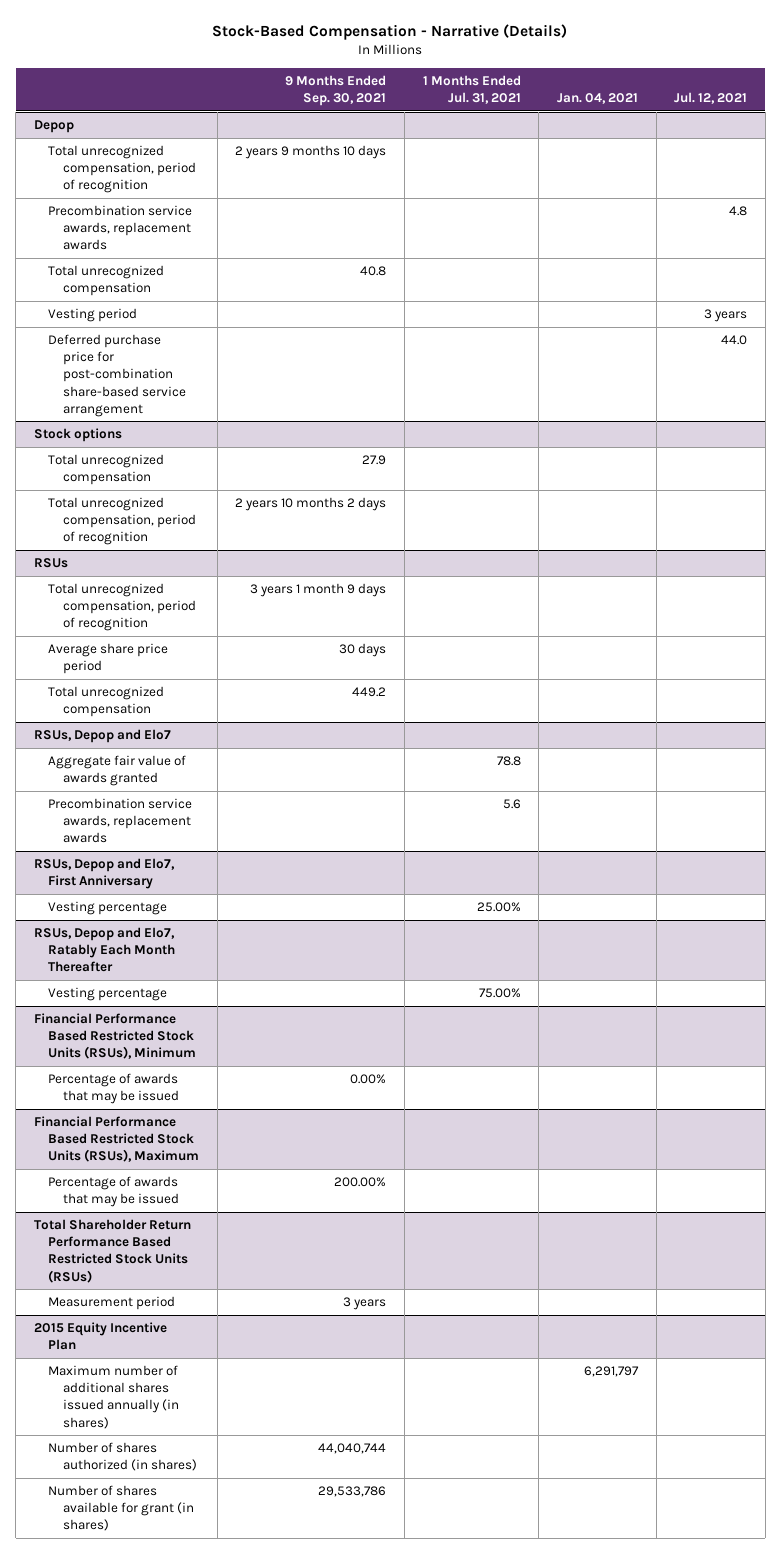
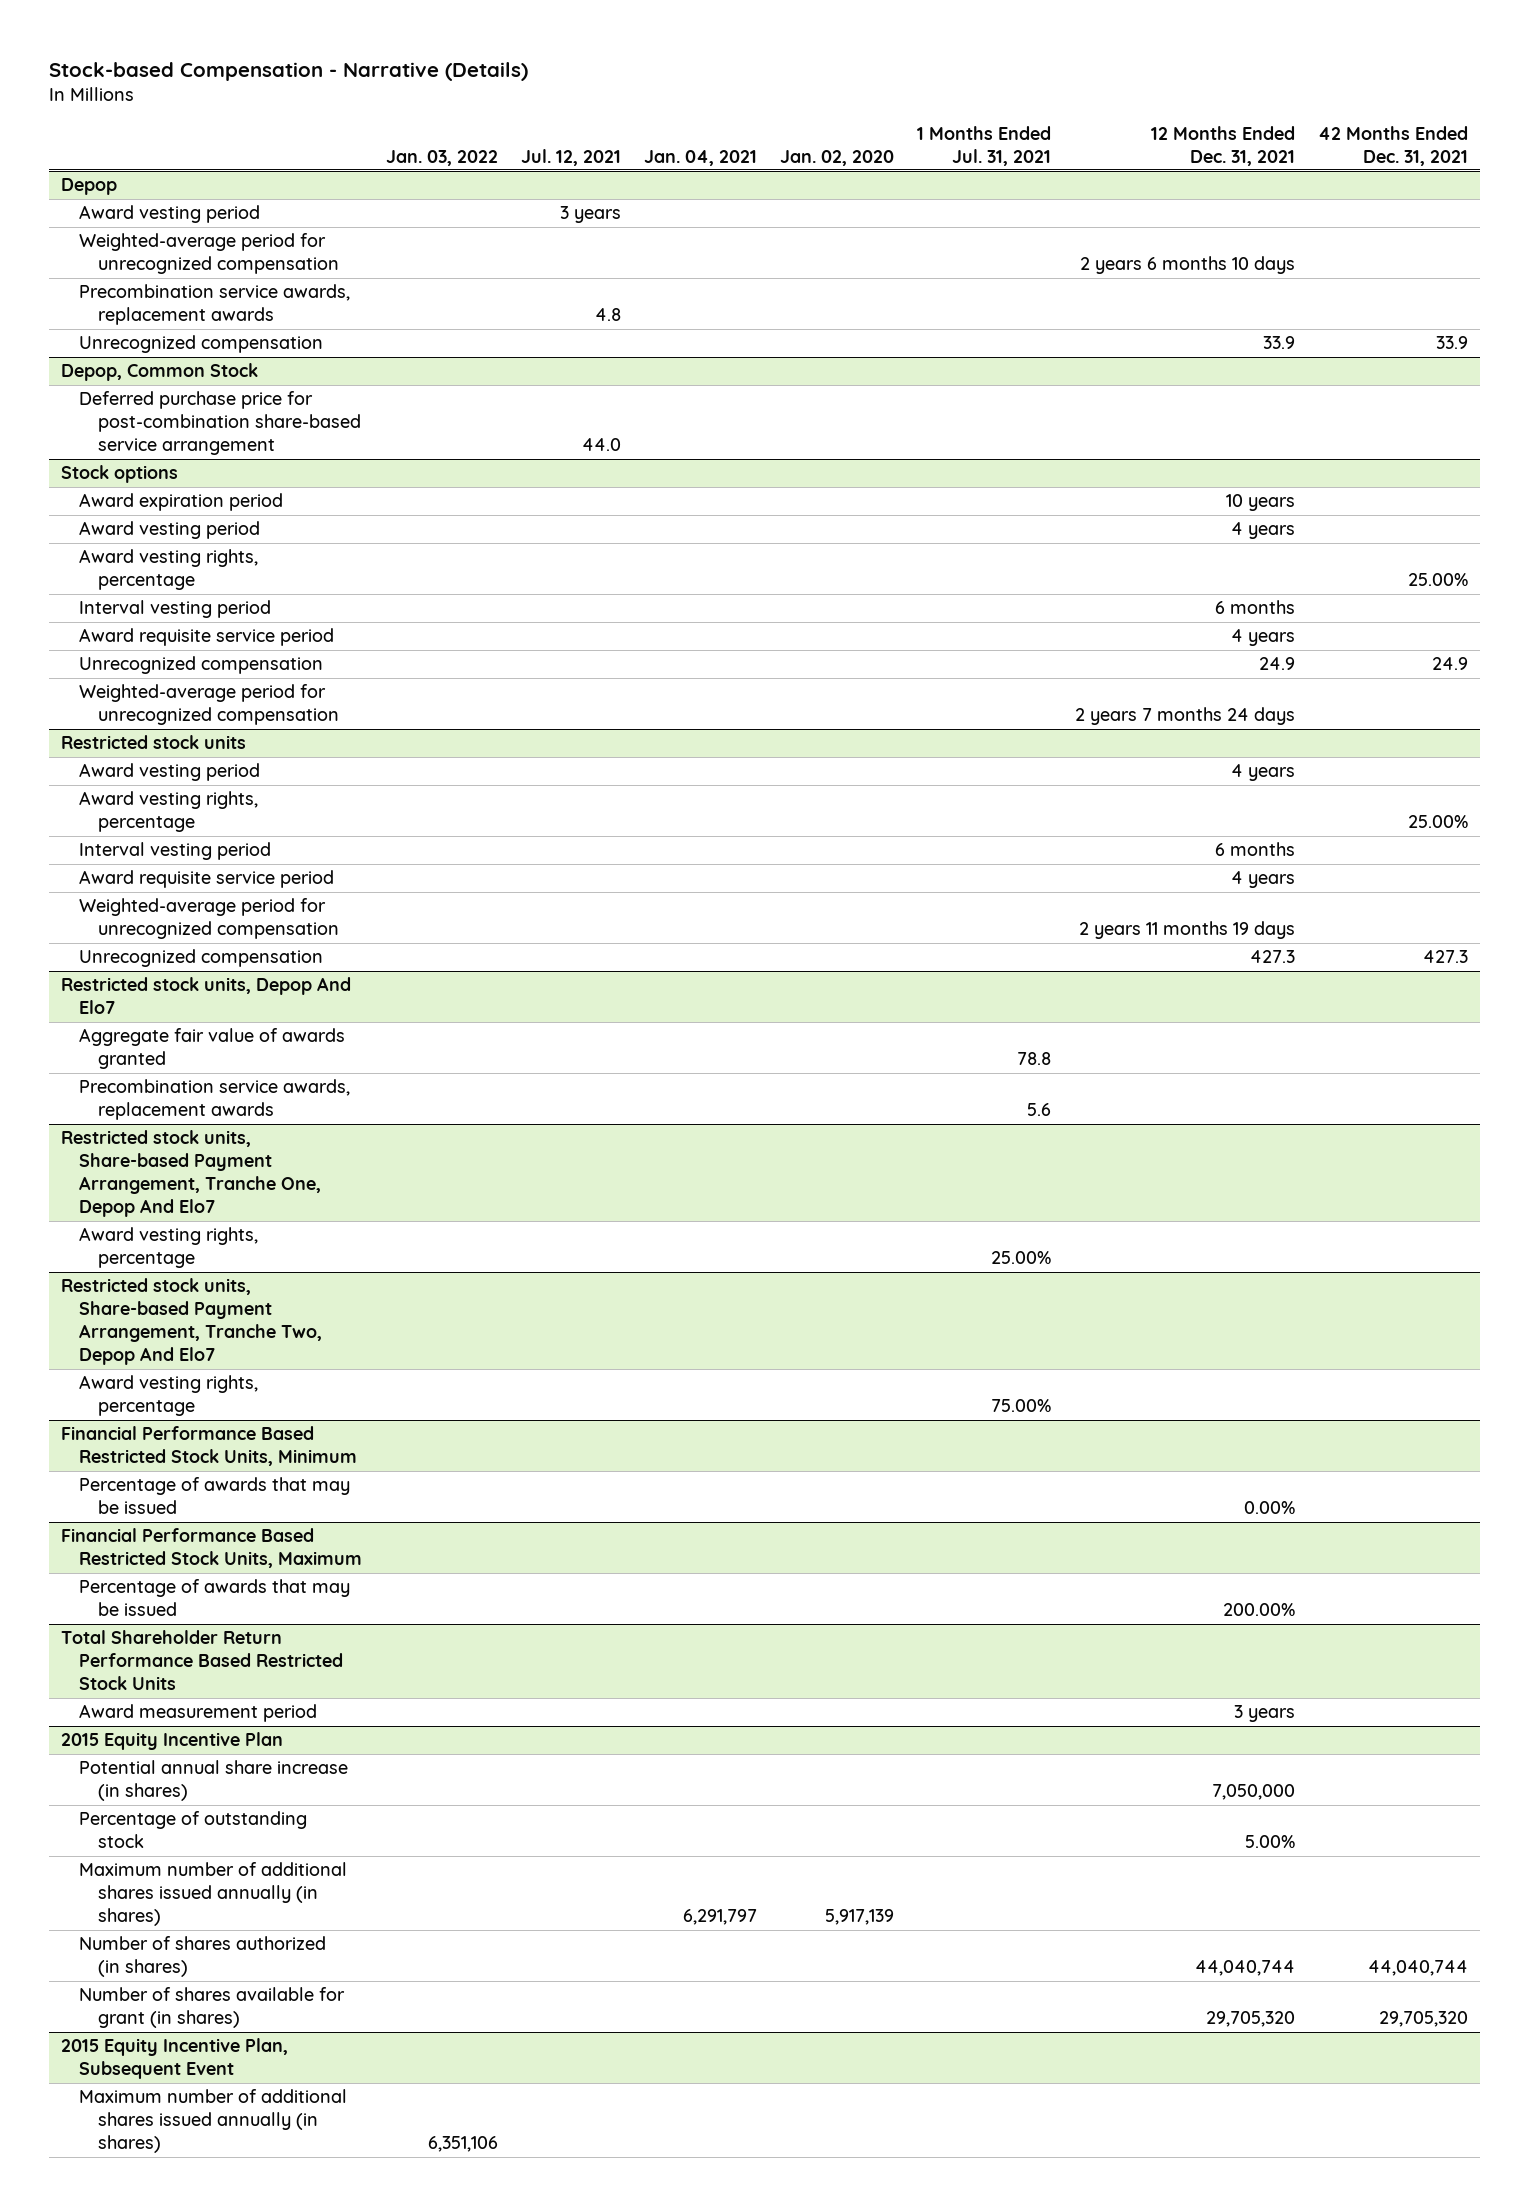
- Stock-Based Compensation - Narrative (Details)
+ Stock-based Compensation - Narrative (Details)
- | 9 Months Ended Sep. 30, 2021 | 1 Months Ended Jul. 31, 2021 | Jan. 04, 2021 | Jul. 12, 2021
+ | Jan. 03, 2022 | Jul. 12, 2021 | Jan. 04, 2021 | Jan. 02, 2020 | 1 Months Ended Jul. 31, 2021 | 12 Months Ended Dec. 31, 2021 | 42 Months Ended Dec. 31, 2021
@ Depop
- Total unrecognized compensation, period of recognition | 2 years 9 months 10 days | | |
+ Award vesting period | | 3 years | | | | |
+ Weighted-average period for unrecognized compensation | | | | | | 2 years 6 months 10 days |
- Total unrecognized compensation | 40.8 | | |
- Vesting period | | | | 3 years
- Deferred purchase price for post-combination share-based service arrangement | | | | 44.0
+ Unrecognized compensation | | | | | | 33.9 | 33.9
+ Depop, Common Stock
+ Deferred purchase price for post-combination share-based service arrangement | | 44.0 | | | | |
@ Stock options
- Total unrecognized compensation | 27.9 | | |
- Total unrecognized compensation, period of recognition | 2 years 10 months 2 days | | |
- RSUs
- Total unrecognized compensation, period of recognition | 3 years 1 month 9 days | | |
- Average share price period | 30 days | | |
- Total unrecognized compensation | 449.2 | | |
- RSUs, Depop and Elo7
@ Stock options
+ Award expiration period | | | | | | 10 years |
+ Award vesting period | | | | | | 4 years |
+ Award vesting rights, percentage | | | | | | | 25.00%
+ Interval vesting period | | | | | | 6 months |
+ Award requisite service period | | | | | | 4 years |
+ Unrecognized compensation | | | | | | 24.9 | 24.9
+ Weighted-average period for unrecognized compensation | | | | | | 2 years 7 months 24 days |
+ Restricted stock units
+ Award vesting period | | | | | | 4 years |
+ Award vesting rights, percentage | | | | | | | 25.00%
+ Interval vesting period | | | | | | 6 months |
+ Award requisite service period | | | | | | 4 years |
+ Weighted-average period for unrecognized compensation | | | | | | 2 years 11 months 19 days |
+ Unrecognized compensation | | | | | | 427.3 | 427.3
+ Restricted stock units, Depop And Elo7
- RSUs, Depop and Elo7, First Anniversary
- Vesting percentage | | 25.00% | |
- RSUs, Depop and Elo7, Ratably Each Month Thereafter
- Vesting percentage | | 75.00% | |
- Financial Performance Based Restricted Stock Units (RSUs), Minimum
+ Restricted stock units, Share-based Payment Arrangement, Tranche One, Depop And Elo7
+ Award vesting rights, percentage | | | | | 25.00% | |
+ Restricted stock units, Share-based Payment Arrangement, Tranche Two, Depop And Elo7
+ Award vesting rights, percentage | | | | | 75.00% | |
+ Financial Performance Based Restricted Stock Units, Minimum
- Financial Performance Based Restricted Stock Units (RSUs), Maximum
+ Financial Performance Based Restricted Stock Units, Maximum
- Total Shareholder Return Performance Based Restricted Stock Units (RSUs)
- Measurement period | 3 years | | |
+ Total Shareholder Return Performance Based Restricted Stock Units
+ Award measurement period | | | | | | 3 years |
@ 2015 Equity Incentive Plan
+ Potential annual share increase (in shares) | | | | | | 7,050,000 |
+ Percentage of outstanding stock | | | | | | 5.00% |
+ 2015 Equity Incentive Plan, Subsequent Event
+ Maximum number of additional shares issued annually (in shares) | 6,351,106 | | | | | |

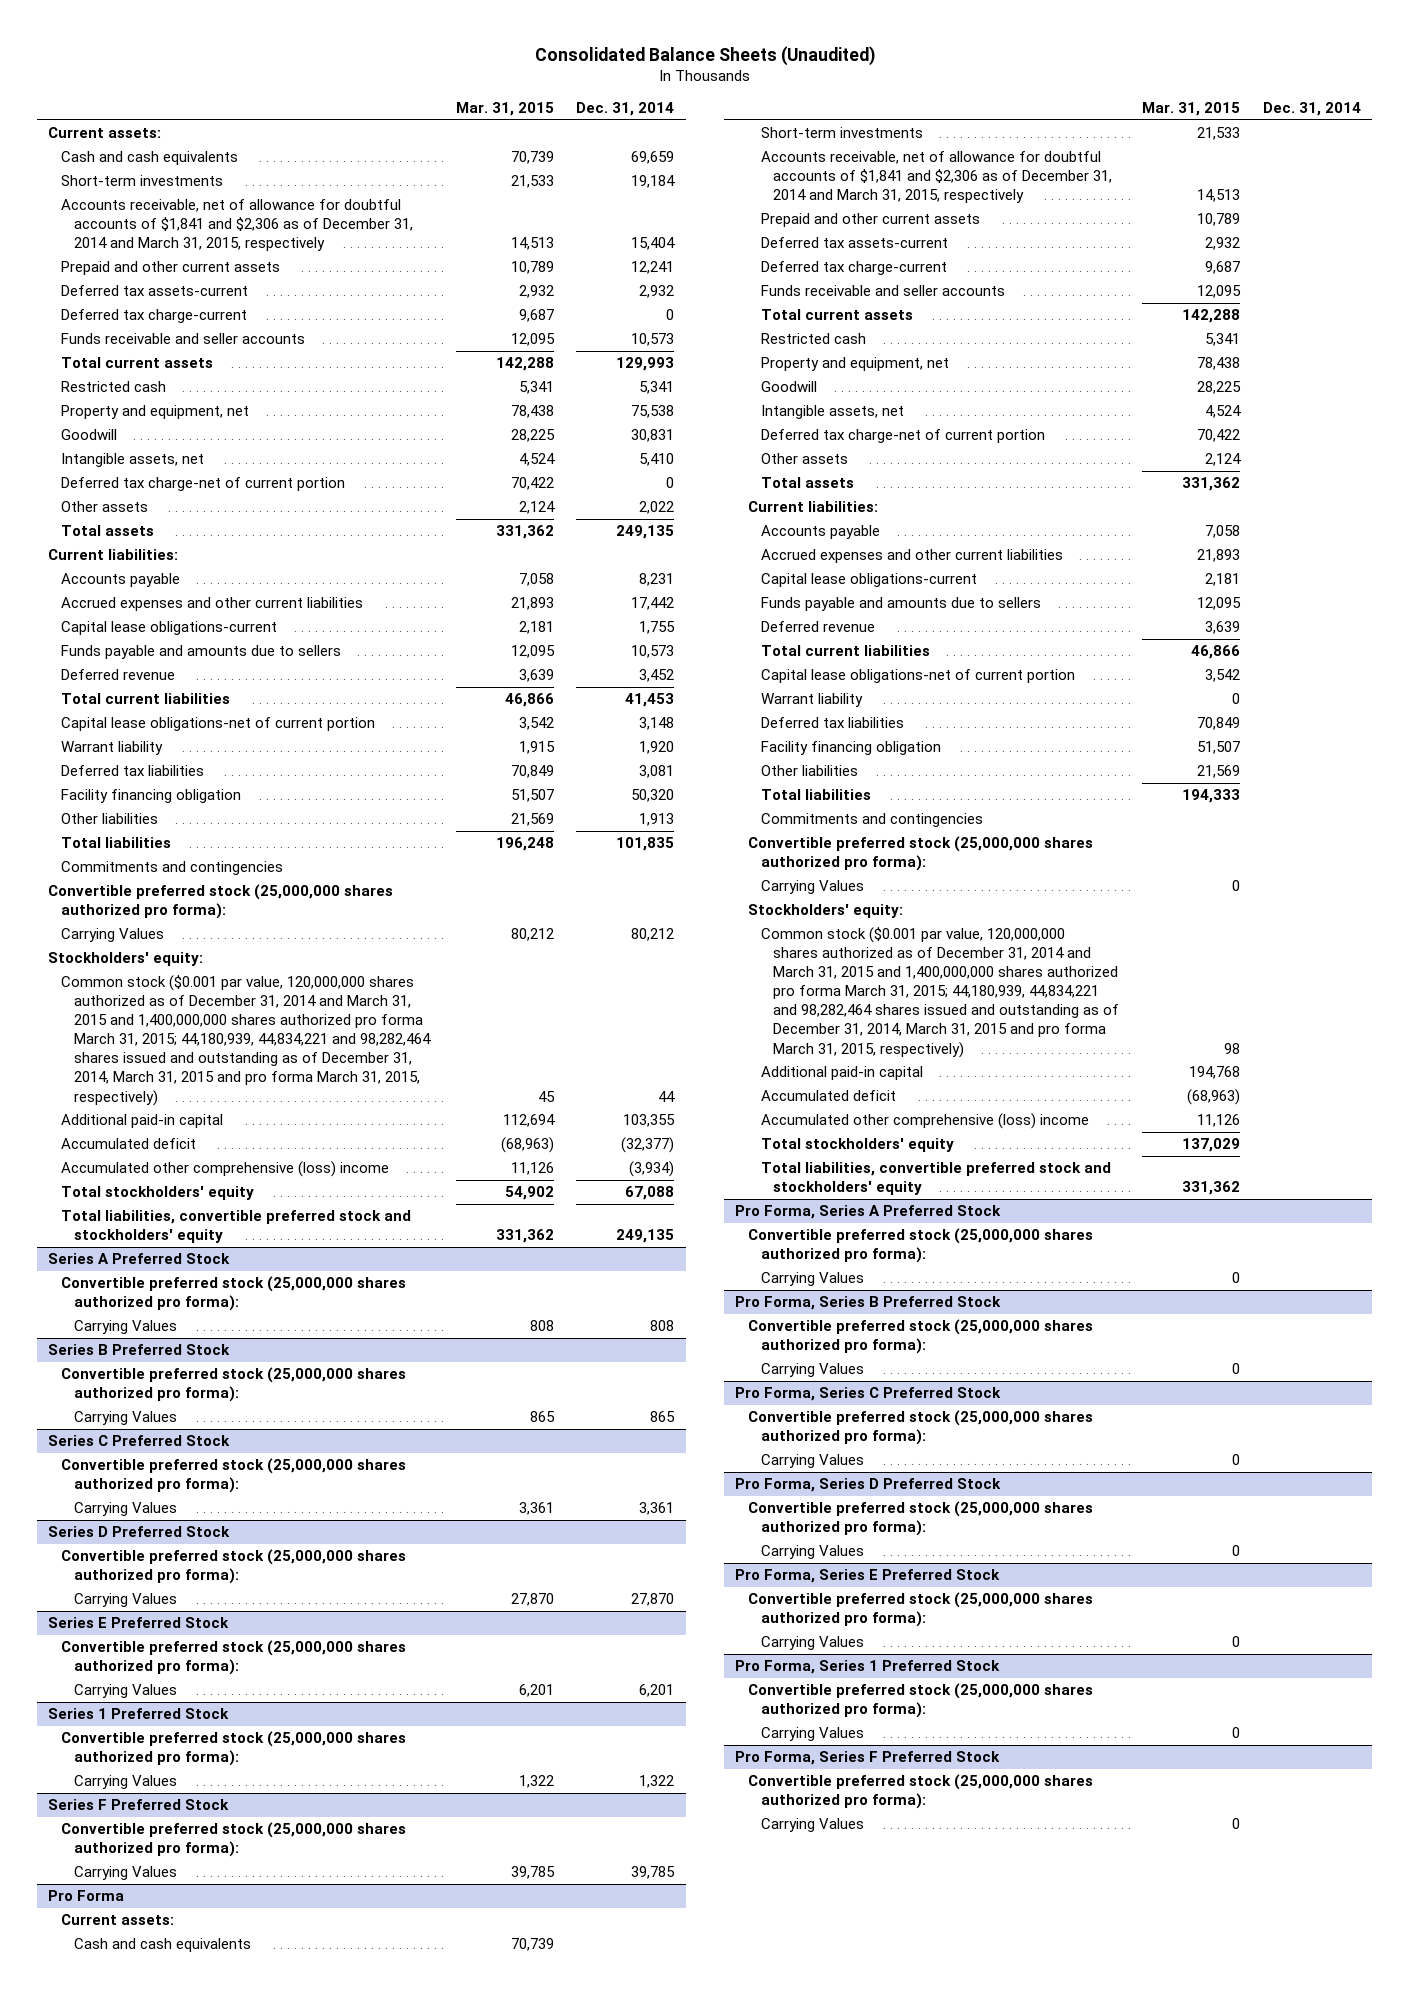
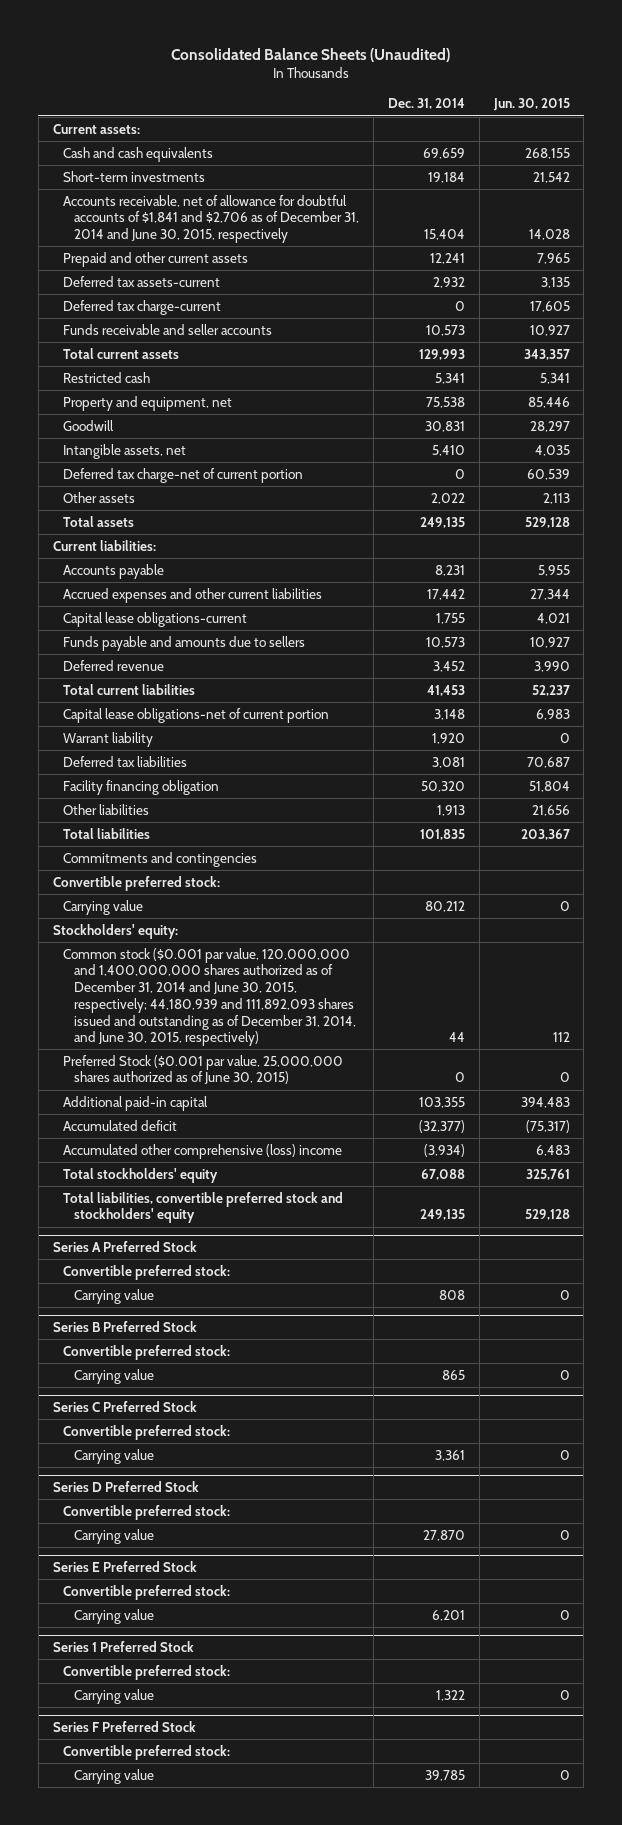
- | Mar. 31, 2015 | Dec. 31, 2014
+ | Dec. 31, 2014 | Jun. 30, 2015
- Accounts receivable, net of allowance for doubtful accounts of $1,841 and $2,306 as of December 31, 2014 and March 31, 2015, respectively | 14,513 | 15,404
+ Accounts receivable, net of allowance for doubtful accounts of $1,841 and $2,706 as of December 31, 2014 and June 30, 2015, respectively | 15,404 | 14,028
- Convertible preferred stock (25,000,000 shares authorized pro forma):
- Carrying Values | 80,212 | 80,212
+ Convertible preferred stock:
+ Carrying value | 80,212 | 0
- Common stock ($0.001 par value, 120,000,000 shares authorized as of December 31, 2014 and March 31, 2015 and 1,400,000,000 shares authorized pro forma March 31, 2015; 44,180,939, 44,834,221 and 98,282,464 shares issued and outstanding as of December 31, 2014, March 31, 2015 and pro forma March 31, 2015, respectively) | 45 | 44
+ Common stock ($0.001 par value, 120,000,000 and 1,400,000,000 shares authorized as of December 31, 2014 and June 30, 2015, respectively; 44,180,939 and 111,892,093 shares issued and outstanding as of December 31, 2014, and June 30, 2015, respectively) | 44 | 112
+ Preferred Stock ($0.001 par value, 25,000,000 shares authorized as of June 30, 2015) | 0 | 0
@ Series A Preferred Stock
- Convertible preferred stock (25,000,000 shares authorized pro forma):
- Carrying Values | 808 | 808
+ Convertible preferred stock:
+ Carrying value | 808 | 0
@ Series B Preferred Stock
- Convertible preferred stock (25,000,000 shares authorized pro forma):
- Carrying Values | 865 | 865
+ Convertible preferred stock:
+ Carrying value | 865 | 0
@ Series C Preferred Stock
- Convertible preferred stock (25,000,000 shares authorized pro forma):
- Carrying Values | 3,361 | 3,361
+ Convertible preferred stock:
+ Carrying value | 3,361 | 0
@ Series D Preferred Stock
- Convertible preferred stock (25,000,000 shares authorized pro forma):
- Carrying Values | 27,870 | 27,870
+ Convertible preferred stock:
+ Carrying value | 27,870 | 0
@ Series E Preferred Stock
- Convertible preferred stock (25,000,000 shares authorized pro forma):
- Carrying Values | 6,201 | 6,201
+ Convertible preferred stock:
+ Carrying value | 6,201 | 0
@ Series 1 Preferred Stock
- Convertible preferred stock (25,000,000 shares authorized pro forma):
- Carrying Values | 1,322 | 1,322
+ Convertible preferred stock:
+ Carrying value | 1,322 | 0
@ Series F Preferred Stock
- Convertible preferred stock (25,000,000 shares authorized pro forma):
- Carrying Values | 39,785 | 39,785
- Pro Forma
- Current assets:
- Cash and cash equivalents | 70,739 |
- Short-term investments | 21,533 |
- Accounts receivable, net of allowance for doubtful accounts of $1,841 and $2,306 as of December 31, 2014 and March 31, 2015, respectively | 14,513 |
- Prepaid and other current assets | 10,789 |
- Deferred tax assets-current | 2,932 |
- Deferred tax charge-current | 9,687 |
- Funds receivable and seller accounts | 12,095 |
- Total current assets | 142,288 |
- Restricted cash | 5,341 |
- Property and equipment, net | 78,438 |
- Goodwill | 28,225 |
- Intangible assets, net | 4,524 |
- Deferred tax charge-net of current portion | 70,422 |
- Other assets | 2,124 |
- Total assets | 331,362 |
- Current liabilities:
- Accounts payable | 7,058 |
- Accrued expenses and other current liabilities | 21,893 |
- Capital lease obligations-current | 2,181 |
- Funds payable and amounts due to sellers | 12,095 |
- Deferred revenue | 3,639 |
- Total current liabilities | 46,866 |
- Capital lease obligations-net of current portion | 3,542 |
- Warrant liability | 0 |
- Deferred tax liabilities | 70,849 |
- Facility financing obligation | 51,507 |
- Other liabilities | 21,569 |
- Total liabilities | 194,333 |
- Commitments and contingencies
- Convertible preferred stock (25,000,000 shares authorized pro forma):
- Carrying Values | 0 |
- Stockholders' equity:
- Common stock ($0.001 par value, 120,000,000 shares authorized as of December 31, 2014 and March 31, 2015 and 1,400,000,000 shares authorized pro forma March 31, 2015; 44,180,939, 44,834,221 and 98,282,464 shares issued and outstanding as of December 31, 2014, March 31, 2015 and pro forma March 31, 2015, respectively) | 98 |
- Additional paid-in capital | 194,768 |
- Accumulated deficit | (68,963) |
- Accumulated other comprehensive (loss) income | 11,126 |
- Total stockholders' equity | 137,029 |
- Total liabilities, convertible preferred stock and stockholders' equity | 331,362 |
- Pro Forma, Series A Preferred Stock
- Convertible preferred stock (25,000,000 shares authorized pro forma):
- Carrying Values | 0 |
- Pro Forma, Series B Preferred Stock
- Convertible preferred stock (25,000,000 shares authorized pro forma):
- Carrying Values | 0 |
- Pro Forma, Series C Preferred Stock
- Convertible preferred stock (25,000,000 shares authorized pro forma):
- Carrying Values | 0 |
- Pro Forma, Series D Preferred Stock
- Convertible preferred stock (25,000,000 shares authorized pro forma):
- Carrying Values | 0 |
- Pro Forma, Series E Preferred Stock
- Convertible preferred stock (25,000,000 shares authorized pro forma):
- Carrying Values | 0 |
- Pro Forma, Series 1 Preferred Stock
- Convertible preferred stock (25,000,000 shares authorized pro forma):
- Carrying Values | 0 |
- Pro Forma, Series F Preferred Stock
- Convertible preferred stock (25,000,000 shares authorized pro forma):
- Carrying Values | 0 |
@ Series F Preferred Stock
+ Convertible preferred stock:
+ Carrying value | 39,785 | 0

